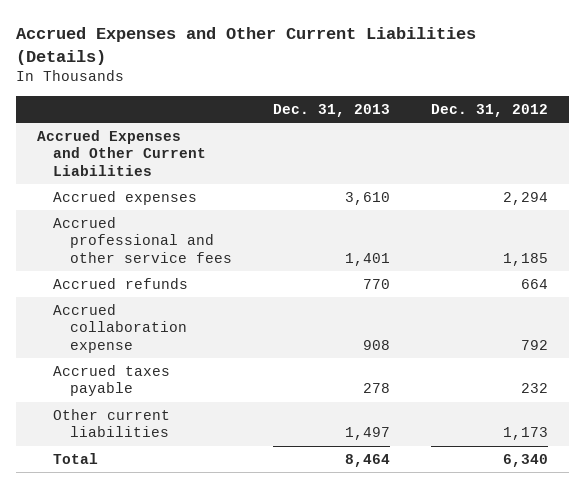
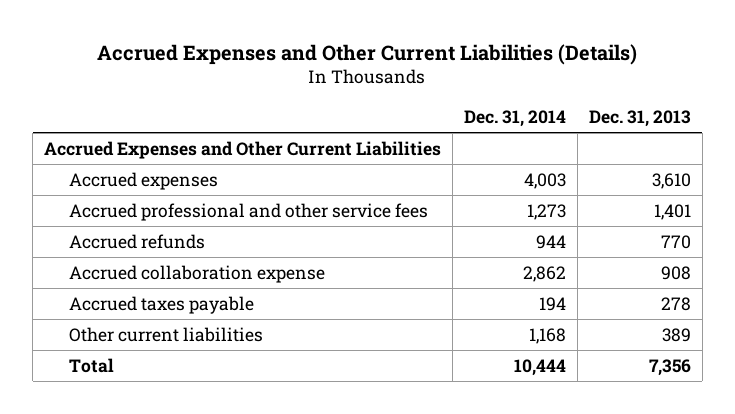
- | Dec. 31, 2013 | Dec. 31, 2012
+ | Dec. 31, 2014 | Dec. 31, 2013
- Other current liabilities | 1,497 | 1,173
- Total | 8,464 | 6,340
+ Other current liabilities | 1,168 | 389
+ Total | 10,444 | 7,356

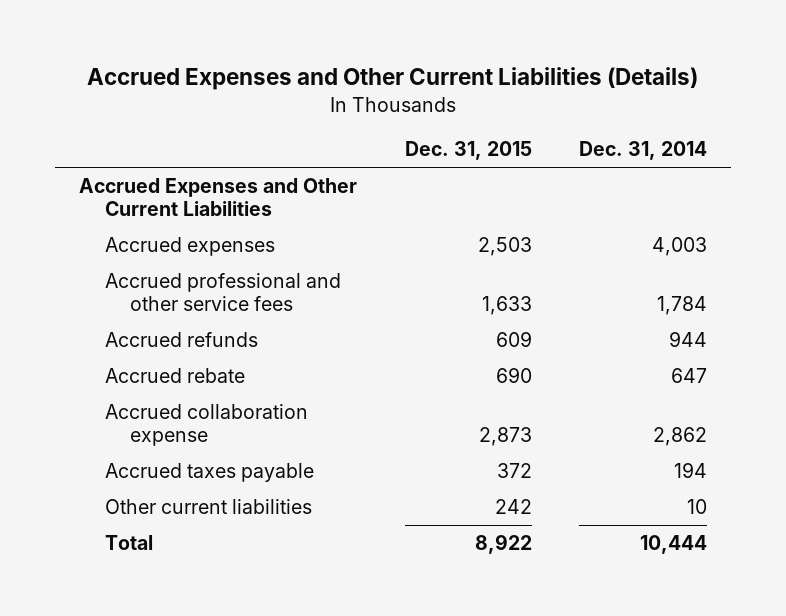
- | Dec. 31, 2014 | Dec. 31, 2013
+ | Dec. 31, 2015 | Dec. 31, 2014
- Accrued professional and other service fees | 1,273 | 1,401
+ Accrued professional and other service fees | 1,633 | 1,784
+ Accrued rebate | 690 | 647
- Other current liabilities | 1,168 | 389
+ Other current liabilities | 242 | 10

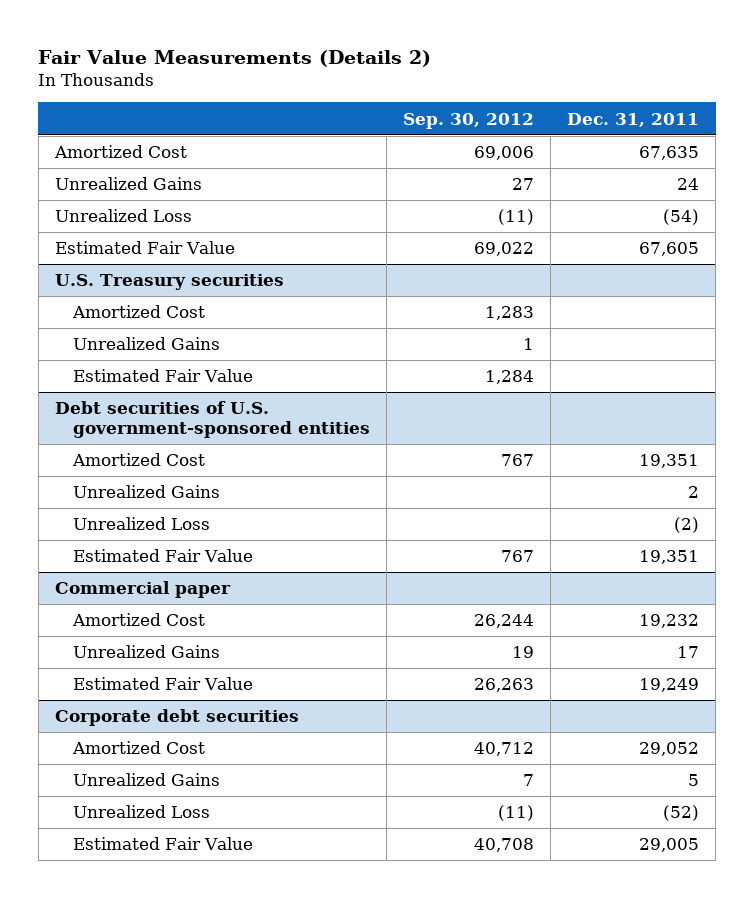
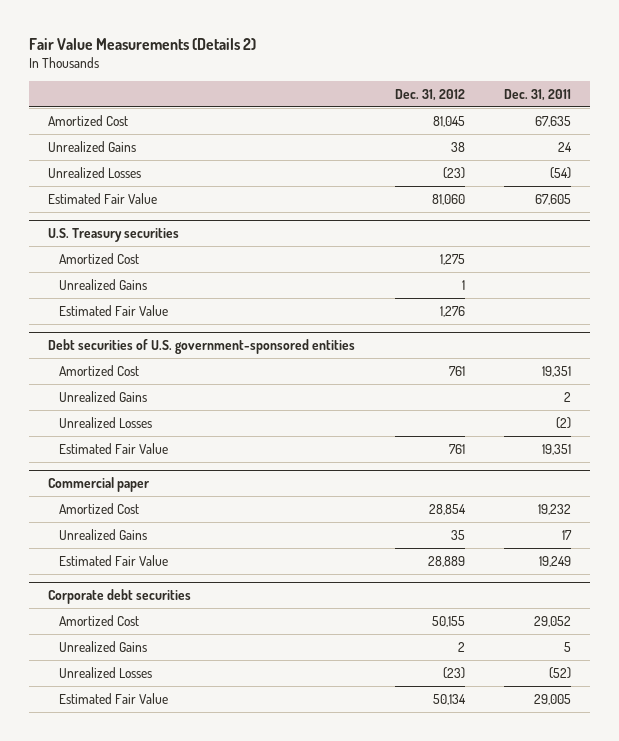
- | Sep. 30, 2012 | Dec. 31, 2011
+ | Dec. 31, 2012 | Dec. 31, 2011
- Unrealized Loss | (11) | (54)
+ Unrealized Losses | (23) | (54)
@ Debt securities of U.S. government-sponsored entities
- Unrealized Loss | | (2)
+ Unrealized Losses | | (2)
@ Corporate debt securities
- Unrealized Loss | (11) | (52)
+ Unrealized Losses | (23) | (52)

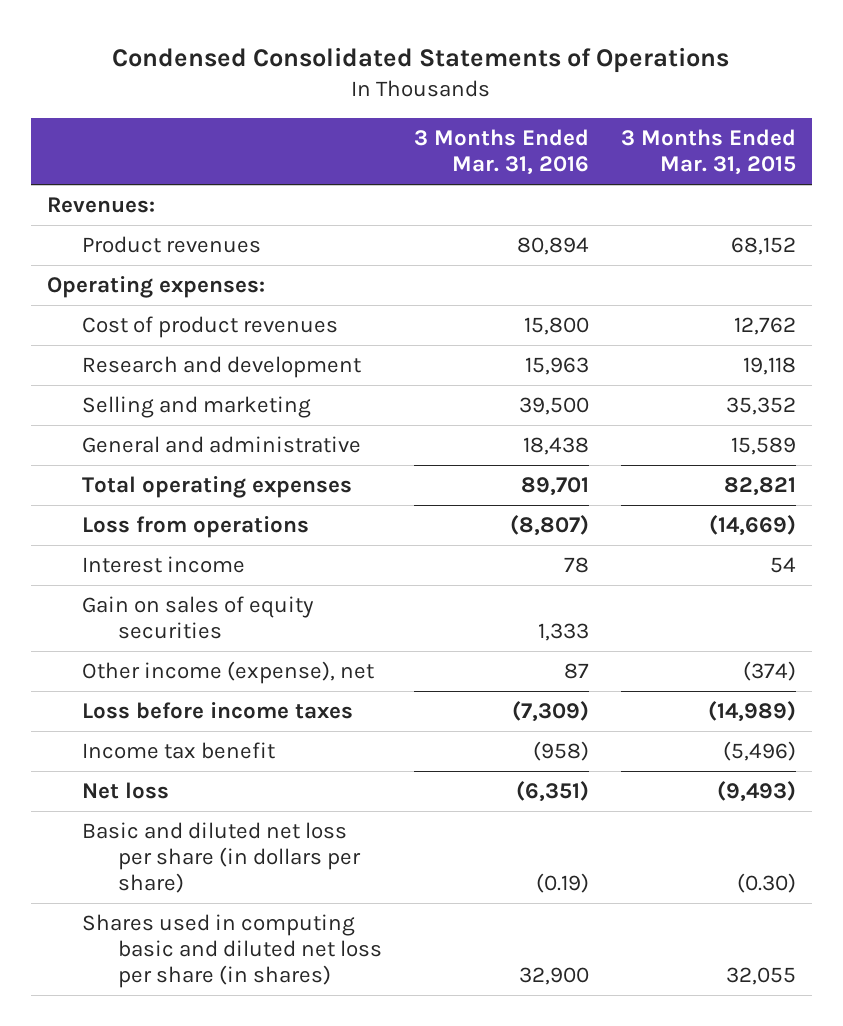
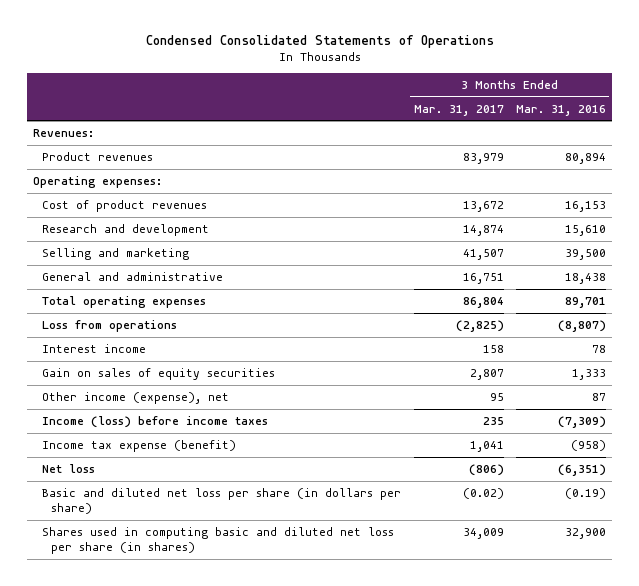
- | 3 Months Ended Mar. 31, 2016 | 3 Months Ended Mar. 31, 2015
+ | 3 Months Ended Mar. 31, 2017 | 3 Months Ended Mar. 31, 2016
- Cost of product revenues | 15,800 | 12,762
- Research and development | 15,963 | 19,118
+ Cost of product revenues | 13,672 | 16,153
+ Research and development | 14,874 | 15,610
- Loss before income taxes | (7,309) | (14,989)
- Income tax benefit | (958) | (5,496)
+ Income (loss) before income taxes | 235 | (7,309)
+ Income tax expense (benefit) | 1,041 | (958)

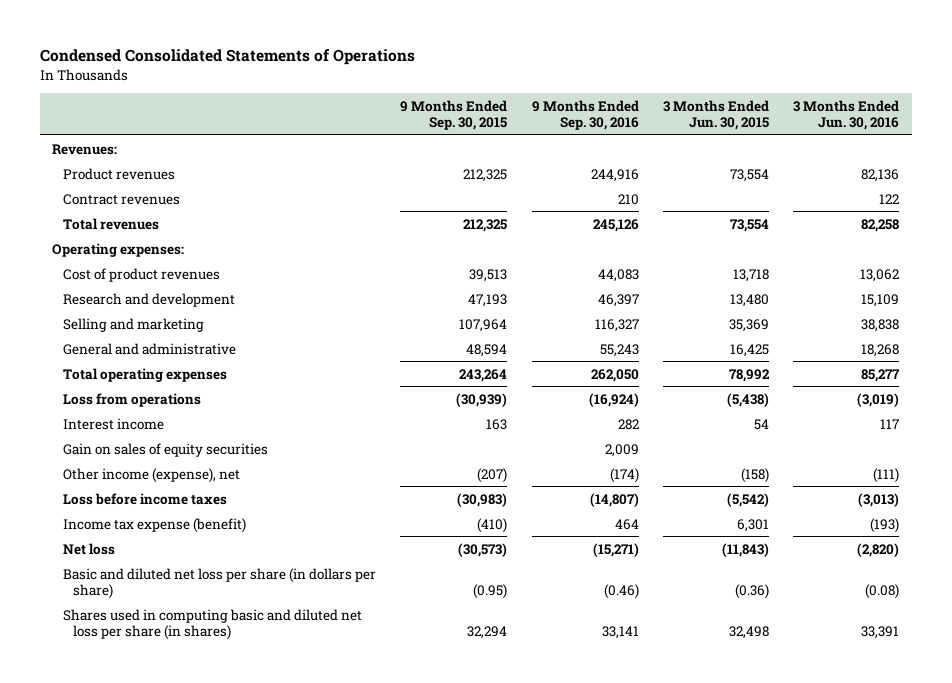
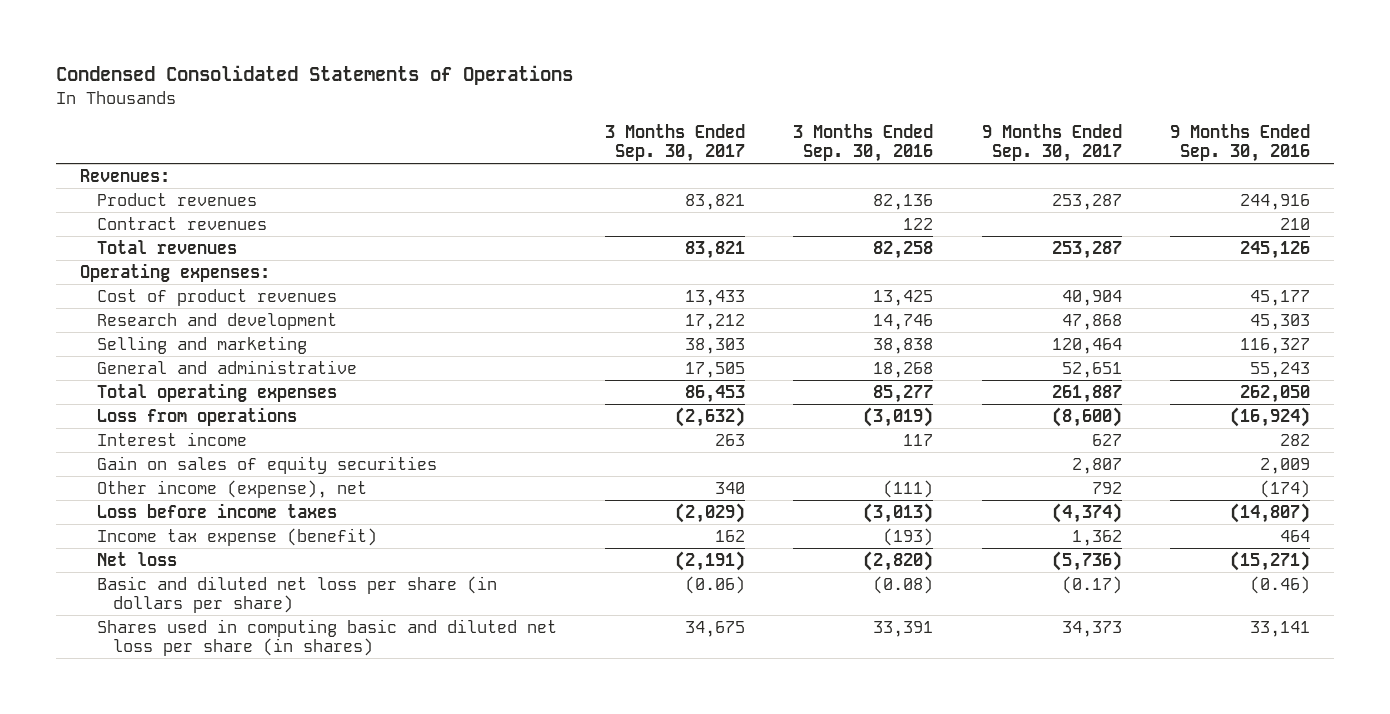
- | 9 Months Ended Sep. 30, 2015 | 9 Months Ended Sep. 30, 2016 | 3 Months Ended Jun. 30, 2015 | 3 Months Ended Jun. 30, 2016
+ | 3 Months Ended Sep. 30, 2017 | 3 Months Ended Sep. 30, 2016 | 9 Months Ended Sep. 30, 2017 | 9 Months Ended Sep. 30, 2016
- Cost of product revenues | 39,513 | 44,083 | 13,718 | 13,062
- Research and development | 47,193 | 46,397 | 13,480 | 15,109
+ Cost of product revenues | 13,433 | 13,425 | 40,904 | 45,177
+ Research and development | 17,212 | 14,746 | 47,868 | 45,303

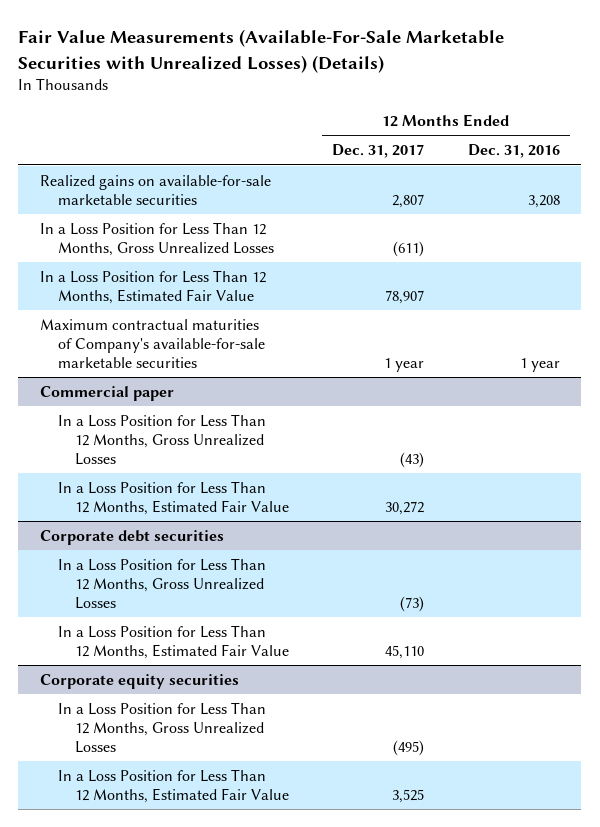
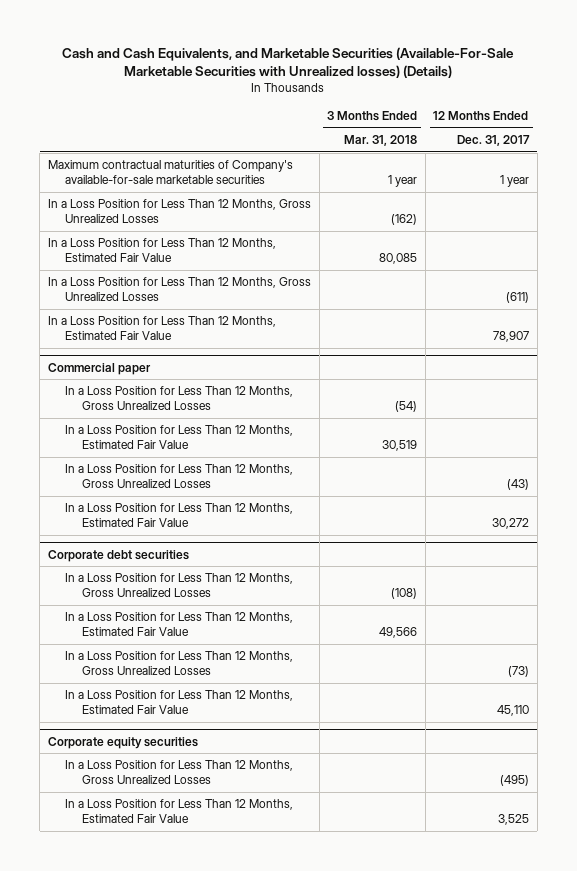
- Fair Value Measurements (Available-For-Sale Marketable Securities with Unrealized Losses) (Details)
+ Cash and Cash Equivalents, and Marketable Securities (Available-For-Sale Marketable Securities with Unrealized losses) (Details)
- | 12 Months Ended Dec. 31, 2017 | 12 Months Ended Dec. 31, 2016
+ | 3 Months Ended Mar. 31, 2018 | 12 Months Ended Dec. 31, 2017
- Realized gains on available-for-sale marketable securities | 2,807 | 3,208
moved up: Maximum contractual maturities of Company's available-for-sale marketable securities | 1 year | 1 year
+ In a Loss Position for Less Than 12 Months, Gross Unrealized Losses | (162) |
+ In a Loss Position for Less Than 12 Months, Estimated Fair Value | 80,085 |
@ Commercial paper
+ In a Loss Position for Less Than 12 Months, Gross Unrealized Losses | (54) |
+ In a Loss Position for Less Than 12 Months, Estimated Fair Value | 30,519 |
@ Corporate debt securities
+ In a Loss Position for Less Than 12 Months, Gross Unrealized Losses | (108) |
+ In a Loss Position for Less Than 12 Months, Estimated Fair Value | 49,566 |

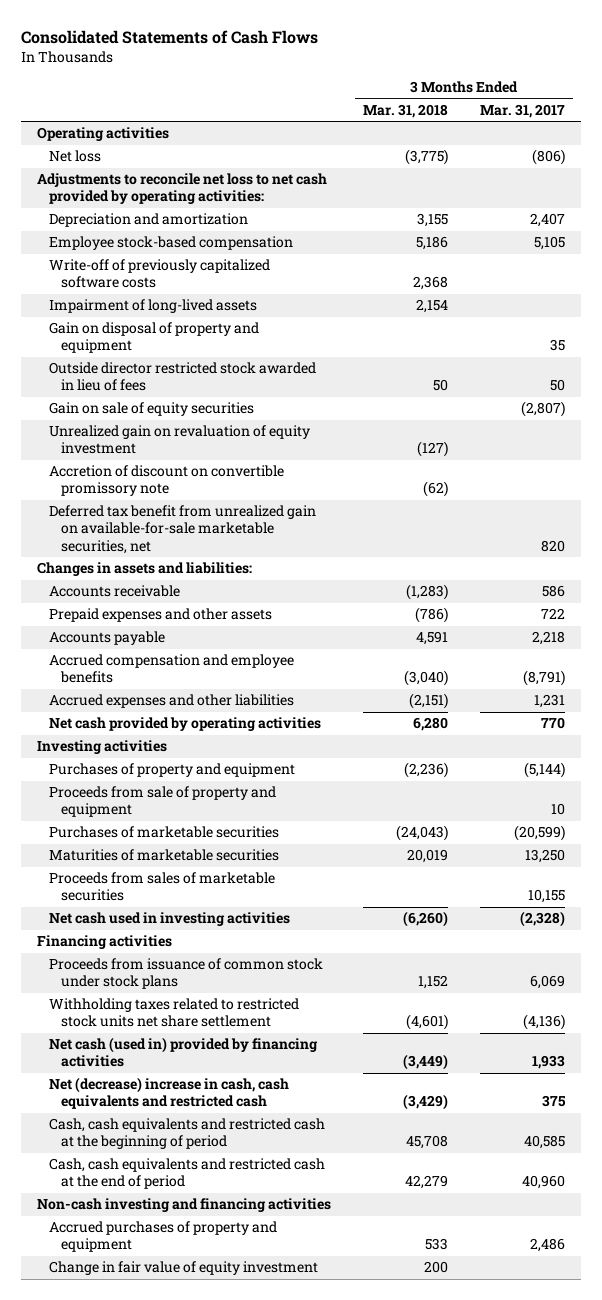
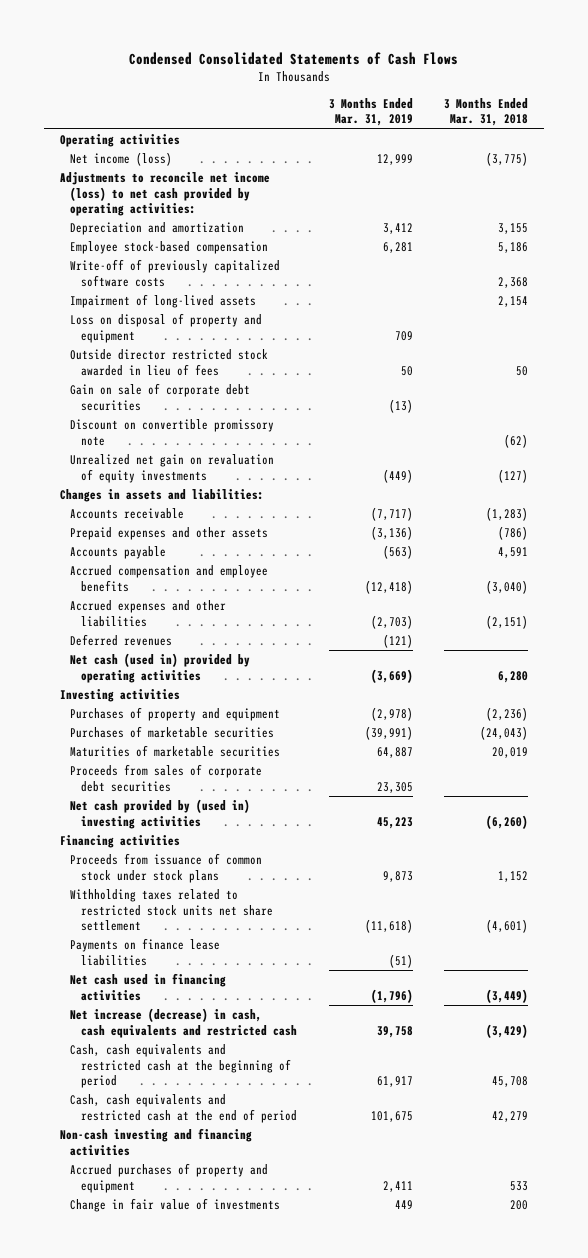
- Consolidated Statements of Cash Flows
+ Condensed Consolidated Statements of Cash Flows
- | 3 Months Ended Mar. 31, 2018 | 3 Months Ended Mar. 31, 2017
+ | 3 Months Ended Mar. 31, 2019 | 3 Months Ended Mar. 31, 2018
- Net loss | (3,775) | (806)
- Adjustments to reconcile net loss to net cash provided by operating activities:
+ Net income (loss) | 12,999 | (3,775)
+ Adjustments to reconcile net income (loss) to net cash provided by operating activities:
- Gain on disposal of property and equipment | | 35
+ Loss on disposal of property and equipment | 709 |
- Gain on sale of equity securities | | (2,807)
- Unrealized gain on revaluation of equity investment | (127) |
- Accretion of discount on convertible promissory note | (62) |
- Deferred tax benefit from unrealized gain on available-for-sale marketable securities, net | | 820
+ Gain on sale of corporate debt securities | (13) |
+ Discount on convertible promissory note | | (62)
+ Unrealized net gain on revaluation of equity investments | (449) | (127)
- Net cash provided by operating activities | 6,280 | 770
+ Deferred revenues | (121) |
+ Net cash (used in) provided by operating activities | (3,669) | 6,280
- Proceeds from sale of property and equipment | | 10
- Proceeds from sales of marketable securities | | 10,155
- Net cash used in investing activities | (6,260) | (2,328)
+ Proceeds from sales of corporate debt securities | 23,305 |
+ Net cash provided by (used in) investing activities | 45,223 | (6,260)
- Net cash (used in) provided by financing activities | (3,449) | 1,933
- Net (decrease) increase in cash, cash equivalents and restricted cash | (3,429) | 375
+ Payments on finance lease liabilities | (51) |
+ Net cash used in financing activities | (1,796) | (3,449)
+ Net increase (decrease) in cash, cash equivalents and restricted cash | 39,758 | (3,429)
- Change in fair value of equity investment | 200 |
+ Change in fair value of investments | 449 | 200

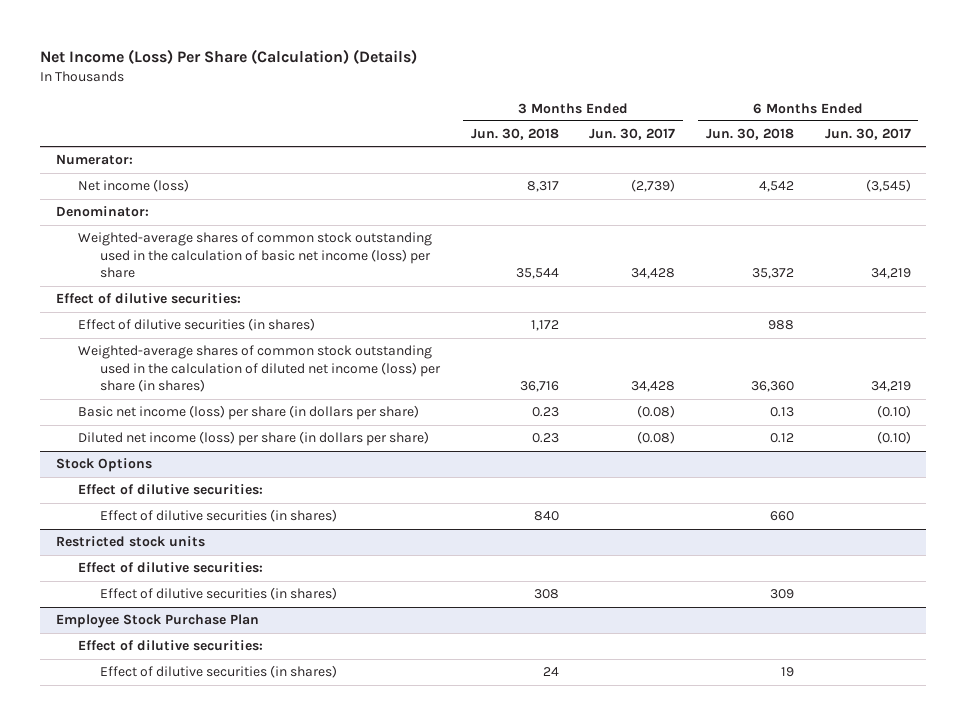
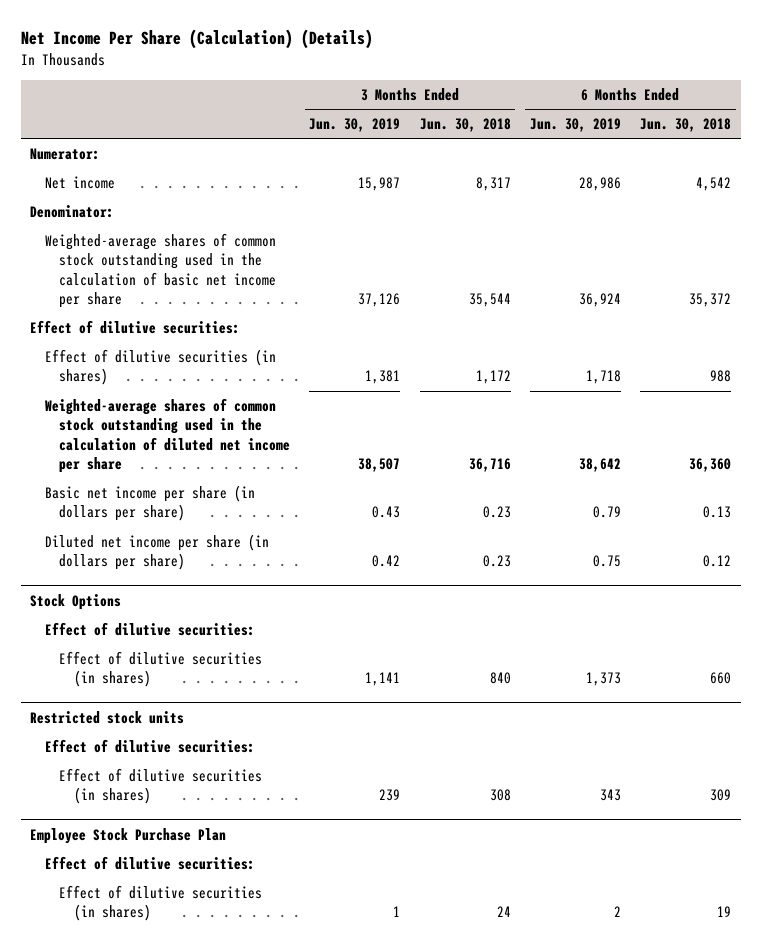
- Net Income (Loss) Per Share (Calculation) (Details)
+ Net Income Per Share (Calculation) (Details)
- | 3 Months Ended Jun. 30, 2018 | 3 Months Ended Jun. 30, 2017 | 6 Months Ended Jun. 30, 2018 | 6 Months Ended Jun. 30, 2017
+ | 3 Months Ended Jun. 30, 2019 | 3 Months Ended Jun. 30, 2018 | 6 Months Ended Jun. 30, 2019 | 6 Months Ended Jun. 30, 2018
- Net income (loss) | 8,317 | (2,739) | 4,542 | (3,545)
+ Net income | 15,987 | 8,317 | 28,986 | 4,542
- Weighted-average shares of common stock outstanding used in the calculation of basic net income (loss) per share | 35,544 | 34,428 | 35,372 | 34,219
+ Weighted-average shares of common stock outstanding used in the calculation of basic net income per share | 37,126 | 35,544 | 36,924 | 35,372
- Weighted-average shares of common stock outstanding used in the calculation of diluted net income (loss) per share (in shares) | 36,716 | 34,428 | 36,360 | 34,219
- Basic net income (loss) per share (in dollars per share) | 0.23 | (0.08) | 0.13 | (0.10)
- Diluted net income (loss) per share (in dollars per share) | 0.23 | (0.08) | 0.12 | (0.10)
+ Weighted-average shares of common stock outstanding used in the calculation of diluted net income per share | 38,507 | 36,716 | 38,642 | 36,360
+ Basic net income per share (in dollars per share) | 0.43 | 0.23 | 0.79 | 0.13
+ Diluted net income per share (in dollars per share) | 0.42 | 0.23 | 0.75 | 0.12

